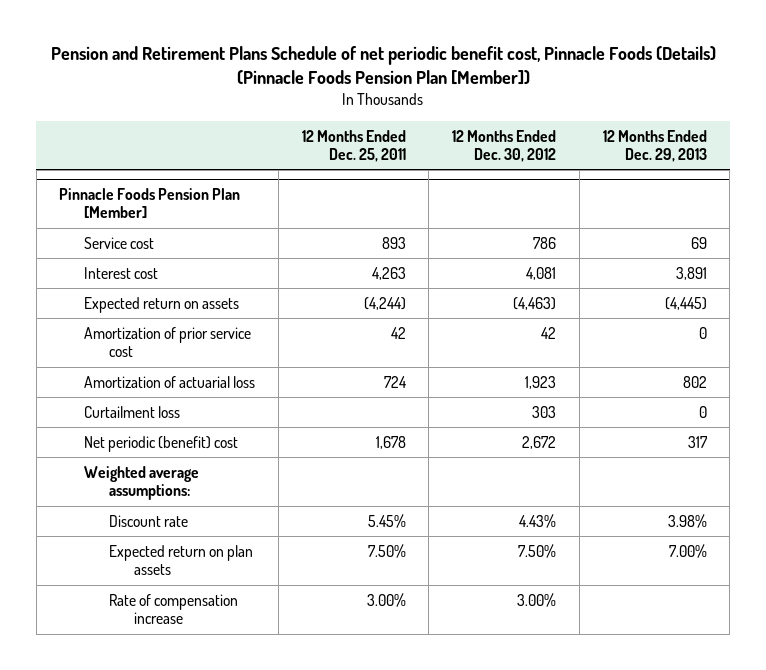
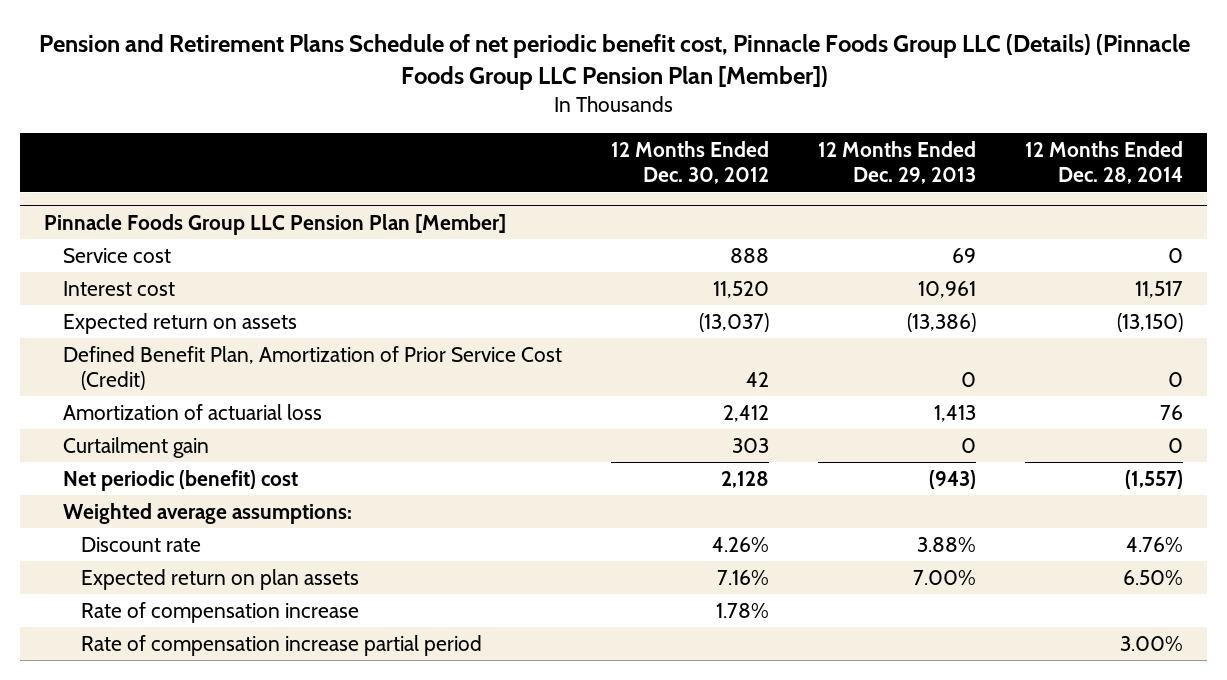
- Pension and Retirement Plans Schedule of net periodic benefit cost, Pinnacle Foods (Details) (Pinnacle Foods Pension Plan [Member])
+ Pension and Retirement Plans Schedule of net periodic benefit cost, Pinnacle Foods Group LLC (Details) (Pinnacle Foods Group LLC Pension Plan [Member])
- | 12 Months Ended Dec. 25, 2011 | 12 Months Ended Dec. 30, 2012 | 12 Months Ended Dec. 29, 2013
+ | 12 Months Ended Dec. 30, 2012 | 12 Months Ended Dec. 29, 2013 | 12 Months Ended Dec. 28, 2014
- Pinnacle Foods Pension Plan [Member]
- Service cost | 893 | 786 | 69
- Interest cost | 4,263 | 4,081 | 3,891
- Expected return on assets | (4,244) | (4,463) | (4,445)
- Amortization of prior service cost | 42 | 42 | 0
- Amortization of actuarial loss | 724 | 1,923 | 802
- Curtailment loss | | 303 | 0
- Net periodic (benefit) cost | 1,678 | 2,672 | 317
+ Pinnacle Foods Group LLC Pension Plan [Member]
+ Service cost | 888 | 69 | 0
+ Interest cost | 11,520 | 10,961 | 11,517
+ Expected return on assets | (13,037) | (13,386) | (13,150)
+ Defined Benefit Plan, Amortization of Prior Service Cost (Credit) | 42 | 0 | 0
+ Amortization of actuarial loss | 2,412 | 1,413 | 76
+ Curtailment gain | 303 | 0 | 0
+ Net periodic (benefit) cost | 2,128 | (943) | (1,557)
- Discount rate | 5.45% | 4.43% | 3.98%
- Expected return on plan assets | 7.50% | 7.50% | 7.00%
- Rate of compensation increase | 3.00% | 3.00% |
+ Discount rate | 4.26% | 3.88% | 4.76%
+ Expected return on plan assets | 7.16% | 7.00% | 6.50%
+ Rate of compensation increase | 1.78% | |
+ Rate of compensation increase partial period | | | 3.00%

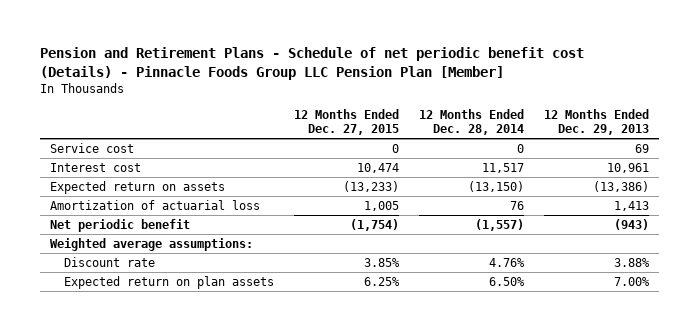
- Pension and Retirement Plans Schedule of net periodic benefit cost, Pinnacle Foods Group LLC (Details) (Pinnacle Foods Group LLC Pension Plan [Member])
+ Pension and Retirement Plans - Schedule of net periodic benefit cost (Details) - Pinnacle Foods Group LLC Pension Plan [Member]
- | 12 Months Ended Dec. 30, 2012 | 12 Months Ended Dec. 29, 2013 | 12 Months Ended Dec. 28, 2014
+ | 12 Months Ended Dec. 27, 2015 | 12 Months Ended Dec. 28, 2014 | 12 Months Ended Dec. 29, 2013
- Pinnacle Foods Group LLC Pension Plan [Member]
- Defined Benefit Plan, Amortization of Prior Service Cost (Credit) | 42 | 0 | 0
- Curtailment gain | 303 | 0 | 0
- Net periodic (benefit) cost | 2,128 | (943) | (1,557)
+ Net periodic benefit | (1,754) | (1,557) | (943)
- Rate of compensation increase | 1.78% | |
- Rate of compensation increase partial period | | | 3.00%

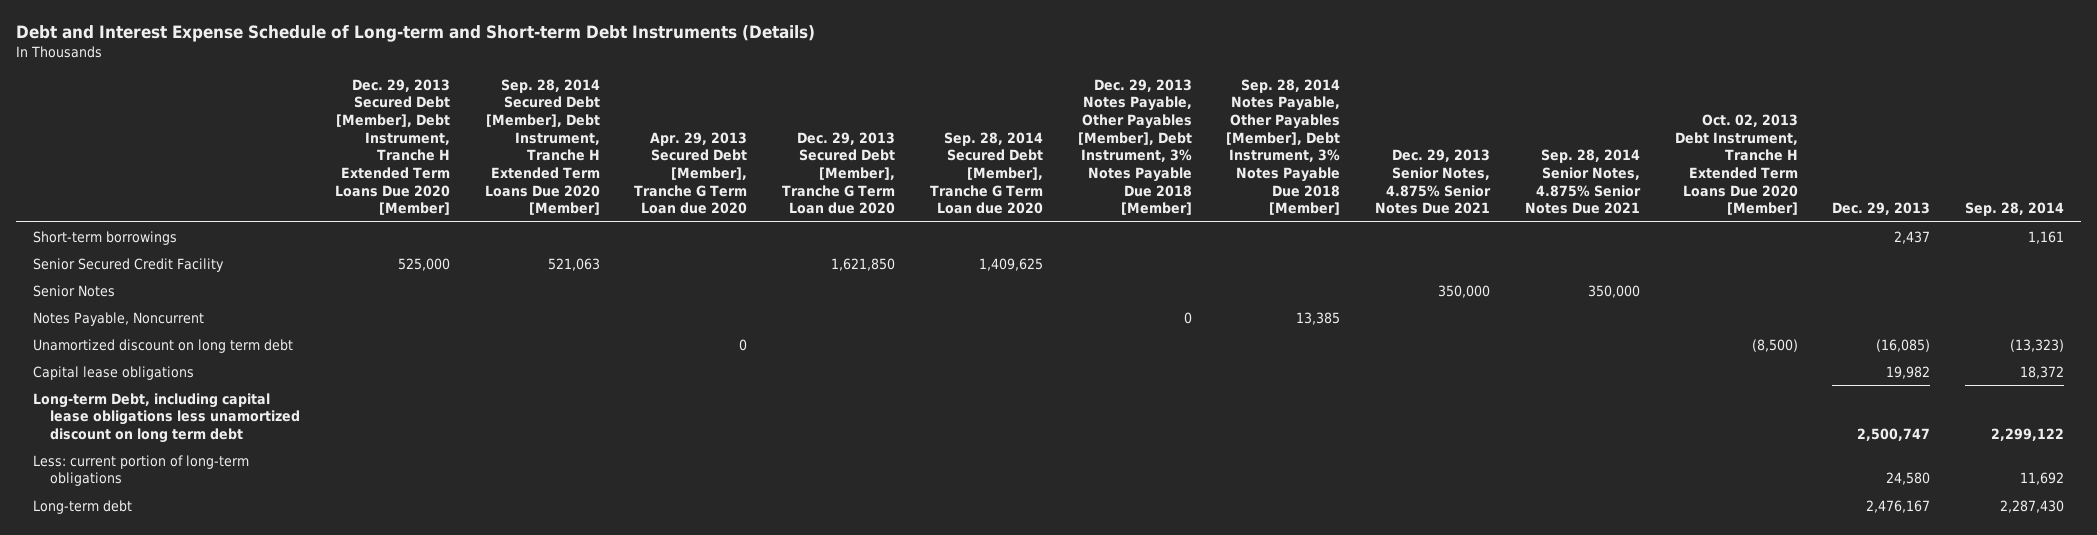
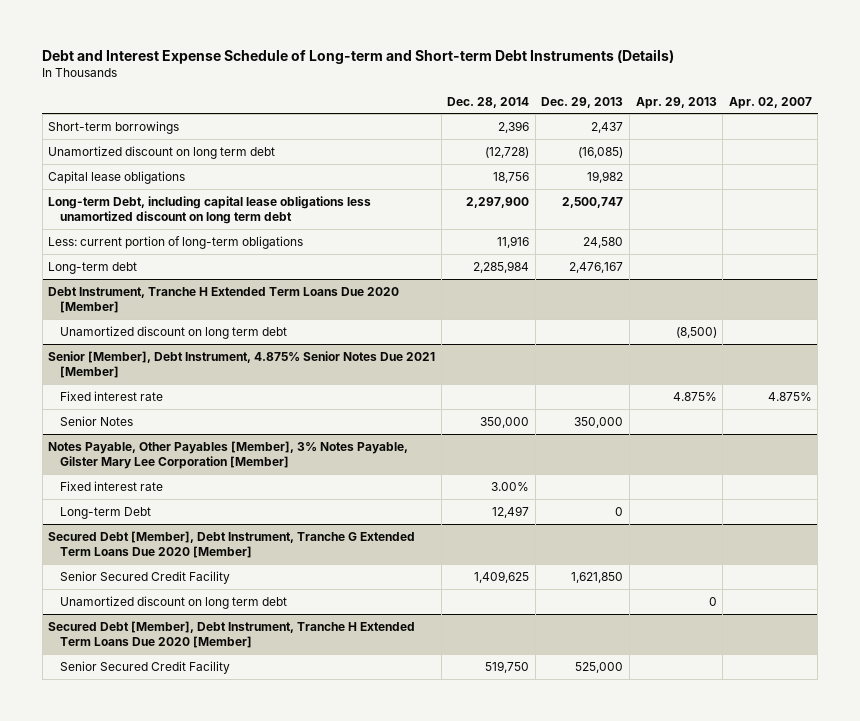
- | Dec. 29, 2013 Secured Debt [Member], Debt Instrument, Tranche H Extended Term Loans Due 2020 [Member] | Sep. 28, 2014 Secured Debt [Member], Debt Instrument, Tranche H Extended Term Loans Due 2020 [Member] | Apr. 29, 2013 Secured Debt [Member], Tranche G Term Loan due 2020 | Dec. 29, 2013 Secured Debt [Member], Tranche G Term Loan due 2020 | Sep. 28, 2014 Secured Debt [Member], Tranche G Term Loan due 2020 | Dec. 29, 2013 Notes Payable, Other Payables [Member], Debt Instrument, 3% Notes Payable Due 2018 [Member] | Sep. 28, 2014 Notes Payable, Other Payables [Member], Debt Instrument, 3% Notes Payable Due 2018 [Member] | Dec. 29, 2013 Senior Notes, 4.875% Senior Notes Due 2021 | Sep. 28, 2014 Senior Notes, 4.875% Senior Notes Due 2021 | Oct. 02, 2013 Debt Instrument, Tranche H Extended Term Loans Due 2020 [Member] | Dec. 29, 2013 | Sep. 28, 2014
+ | Dec. 28, 2014 | Dec. 29, 2013 | Apr. 29, 2013 | Apr. 02, 2007
- Senior Secured Credit Facility | 525,000 | 521,063 | | 1,621,850 | 1,409,625 | | | | | | |
- Senior Notes | | | | | | | | 350,000 | 350,000 | | |
- Notes Payable, Noncurrent | | | | | | 0 | 13,385 | | | | |
+ Debt Instrument, Tranche H Extended Term Loans Due 2020 [Member]
+ Unamortized discount on long term debt | | | (8,500) |
+ Senior [Member], Debt Instrument, 4.875% Senior Notes Due 2021 [Member]
+ Fixed interest rate | | | 4.875% | 4.875%
+ Senior Notes | 350,000 | 350,000 | |
+ Notes Payable, Other Payables [Member], 3% Notes Payable, Gilster Mary Lee Corporation [Member]
+ Fixed interest rate | 3.00% | | |
+ Long-term Debt | 12,497 | 0 | |
+ Secured Debt [Member], Debt Instrument, Tranche G Extended Term Loans Due 2020 [Member]
+ Senior Secured Credit Facility | 1,409,625 | 1,621,850 | |
+ Unamortized discount on long term debt | | | 0 |
+ Secured Debt [Member], Debt Instrument, Tranche H Extended Term Loans Due 2020 [Member]
+ Senior Secured Credit Facility | 519,750 | 525,000 | |

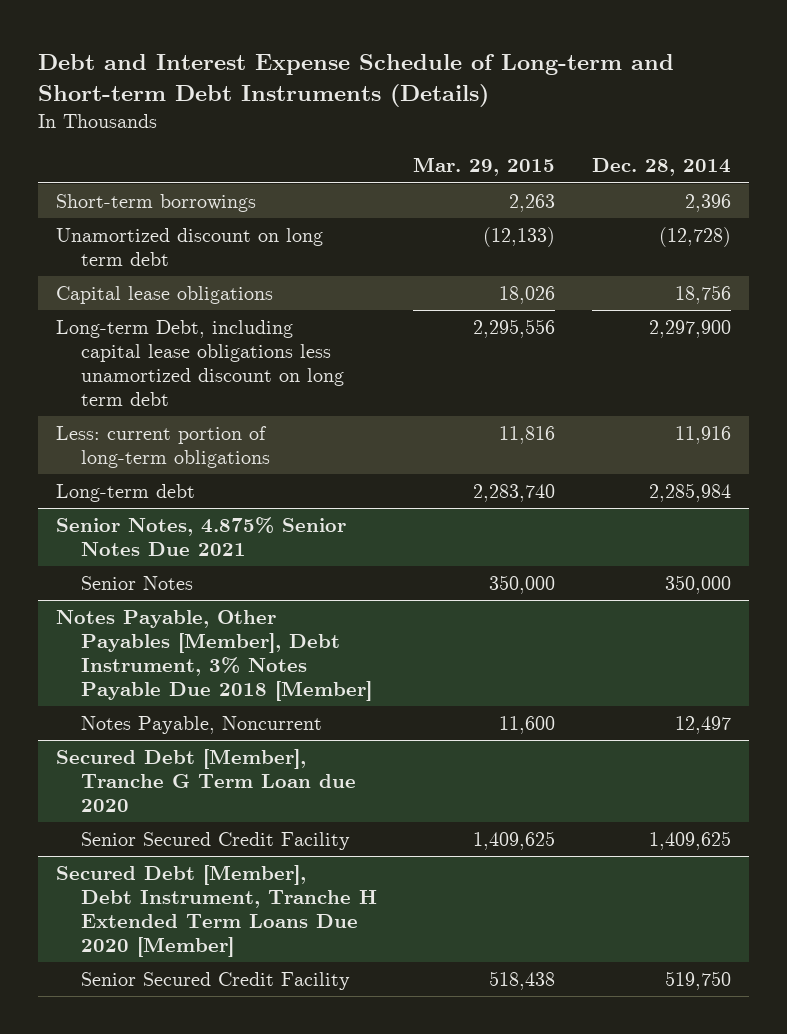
- | Dec. 28, 2014 | Dec. 29, 2013 | Apr. 29, 2013 | Apr. 02, 2007
+ | Mar. 29, 2015 | Dec. 28, 2014
- Debt Instrument, Tranche H Extended Term Loans Due 2020 [Member]
- Unamortized discount on long term debt | | | (8,500) |
- Senior [Member], Debt Instrument, 4.875% Senior Notes Due 2021 [Member]
- Fixed interest rate | | | 4.875% | 4.875%
+ Senior Notes, 4.875% Senior Notes Due 2021
- Notes Payable, Other Payables [Member], 3% Notes Payable, Gilster Mary Lee Corporation [Member]
- Fixed interest rate | 3.00% | | |
- Long-term Debt | 12,497 | 0 | |
- Secured Debt [Member], Debt Instrument, Tranche G Extended Term Loans Due 2020 [Member]
+ Notes Payable, Other Payables [Member], Debt Instrument, 3% Notes Payable Due 2018 [Member]
+ Notes Payable, Noncurrent | 11,600 | 12,497
+ Secured Debt [Member], Tranche G Term Loan due 2020
- Unamortized discount on long term debt | | | 0 |

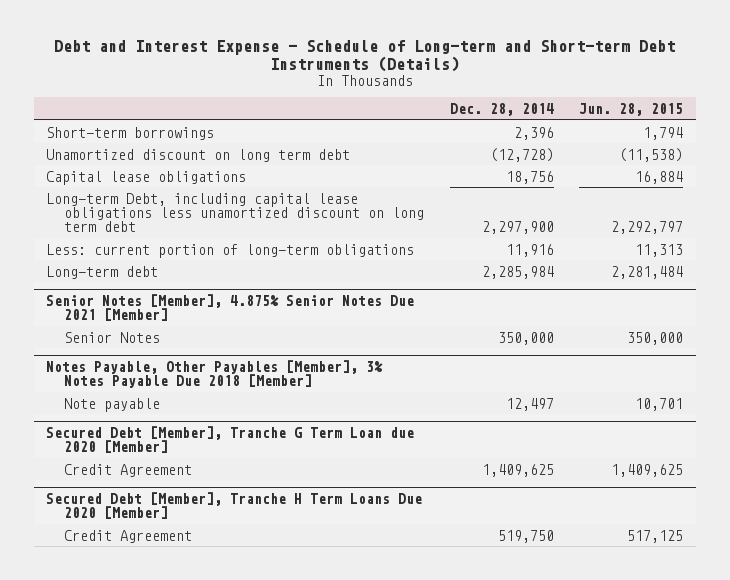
- Debt and Interest Expense Schedule of Long-term and Short-term Debt Instruments (Details)
+ Debt and Interest Expense - Schedule of Long-term and Short-term Debt Instruments (Details)
- | Mar. 29, 2015 | Dec. 28, 2014
+ | Dec. 28, 2014 | Jun. 28, 2015
- Senior Notes, 4.875% Senior Notes Due 2021
+ Senior Notes [Member], 4.875% Senior Notes Due 2021 [Member]
- Notes Payable, Other Payables [Member], Debt Instrument, 3% Notes Payable Due 2018 [Member]
- Notes Payable, Noncurrent | 11,600 | 12,497
- Secured Debt [Member], Tranche G Term Loan due 2020
- Senior Secured Credit Facility | 1,409,625 | 1,409,625
- Secured Debt [Member], Debt Instrument, Tranche H Extended Term Loans Due 2020 [Member]
- Senior Secured Credit Facility | 518,438 | 519,750
+ Notes Payable, Other Payables [Member], 3% Notes Payable Due 2018 [Member]
+ Note payable | 12,497 | 10,701
+ Secured Debt [Member], Tranche G Term Loan due 2020 [Member]
+ Credit Agreement | 1,409,625 | 1,409,625
+ Secured Debt [Member], Tranche H Term Loans Due 2020 [Member]
+ Credit Agreement | 519,750 | 517,125

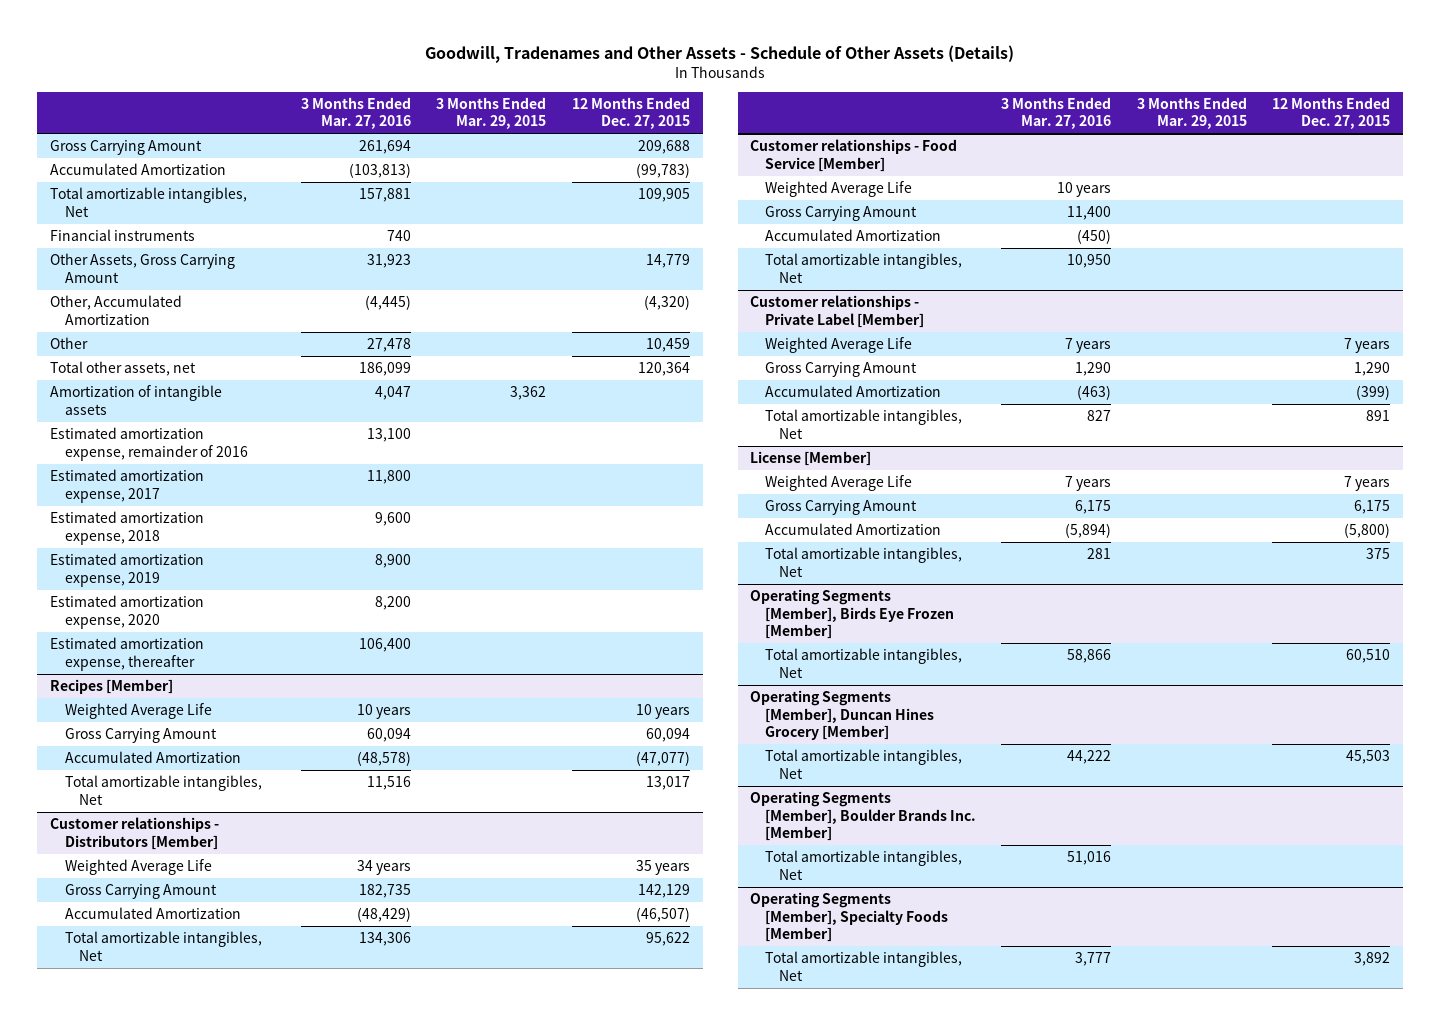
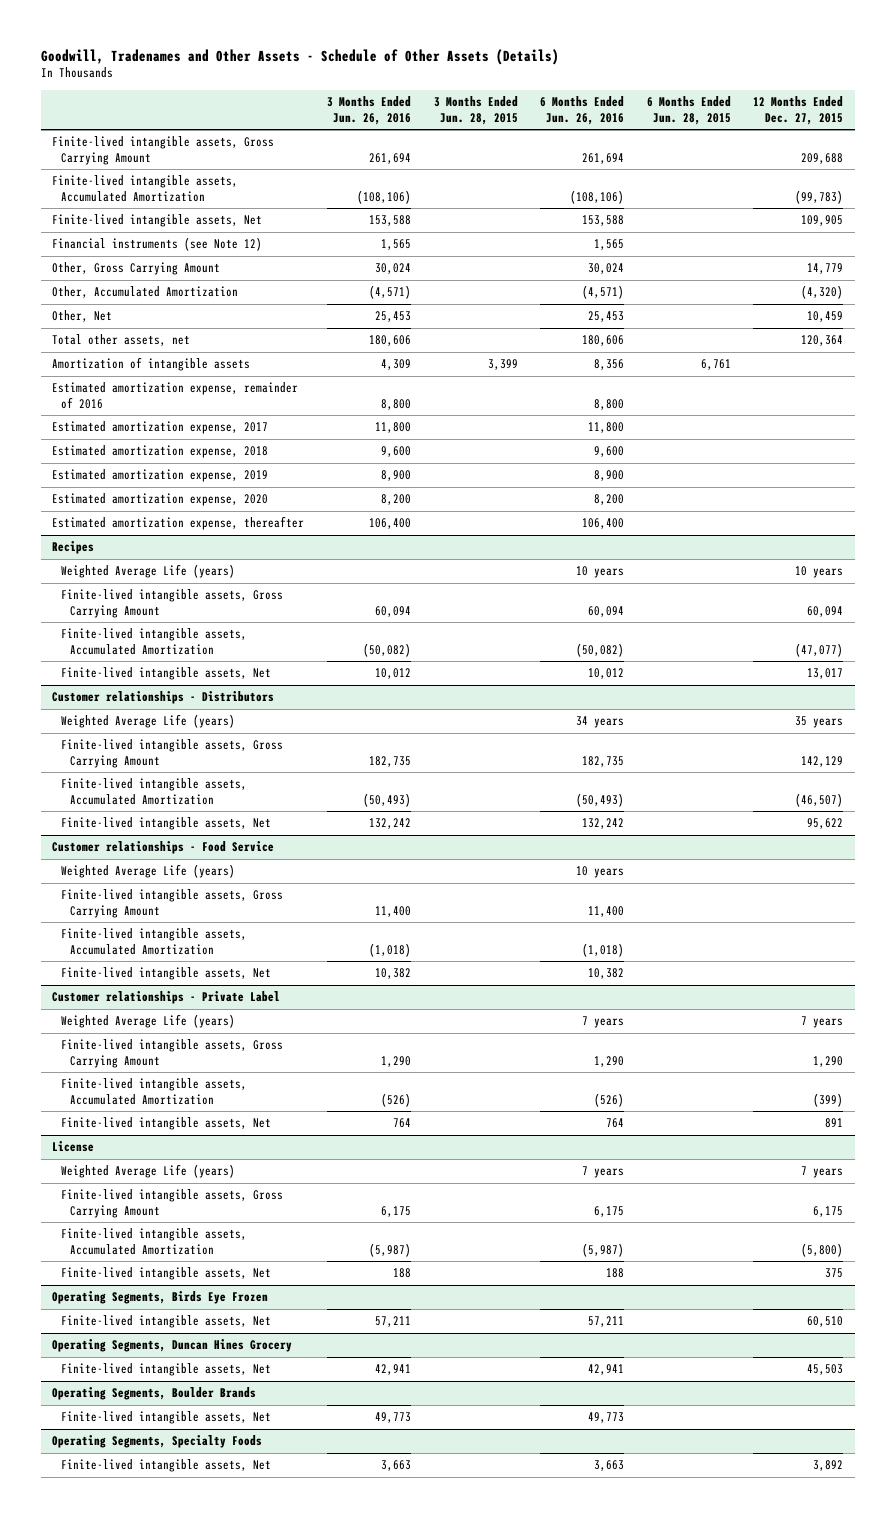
- | 3 Months Ended Mar. 27, 2016 | 3 Months Ended Mar. 29, 2015 | 12 Months Ended Dec. 27, 2015
+ | 3 Months Ended Jun. 26, 2016 | 3 Months Ended Jun. 28, 2015 | 6 Months Ended Jun. 26, 2016 | 6 Months Ended Jun. 28, 2015 | 12 Months Ended Dec. 27, 2015
- Gross Carrying Amount | 261,694 | | 209,688
- Accumulated Amortization | (103,813) | | (99,783)
- Total amortizable intangibles, Net | 157,881 | | 109,905
- Financial instruments | 740 | |
- Other Assets, Gross Carrying Amount | 31,923 | | 14,779
+ Finite-lived intangible assets, Gross Carrying Amount | 261,694 | | 261,694 | | 209,688
+ Finite-lived intangible assets, Accumulated Amortization | (108,106) | | (108,106) | | (99,783)
+ Finite-lived intangible assets, Net | 153,588 | | 153,588 | | 109,905
+ Financial instruments (see Note 12) | 1,565 | | 1,565 | |
+ Other, Gross Carrying Amount | 30,024 | | 30,024 | | 14,779
- Other | 27,478 | | 10,459
+ Other, Net | 25,453 | | 25,453 | | 10,459
- Recipes [Member]
- Weighted Average Life | 10 years | | 10 years
- Gross Carrying Amount | 60,094 | | 60,094
- Accumulated Amortization | (48,578) | | (47,077)
- Total amortizable intangibles, Net | 11,516 | | 13,017
- Customer relationships - Distributors [Member]
- Weighted Average Life | 34 years | | 35 years
- Gross Carrying Amount | 182,735 | | 142,129
- Accumulated Amortization | (48,429) | | (46,507)
- Total amortizable intangibles, Net | 134,306 | | 95,622
- Customer relationships - Food Service [Member]
- Weighted Average Life | 10 years | |
- Gross Carrying Amount | 11,400 | |
- Accumulated Amortization | (450) | |
- Total amortizable intangibles, Net | 10,950 | |
- Customer relationships - Private Label [Member]
- Weighted Average Life | 7 years | | 7 years
- Gross Carrying Amount | 1,290 | | 1,290
- Accumulated Amortization | (463) | | (399)
- Total amortizable intangibles, Net | 827 | | 891
- License [Member]
- Weighted Average Life | 7 years | | 7 years
- Gross Carrying Amount | 6,175 | | 6,175
- Accumulated Amortization | (5,894) | | (5,800)
- Total amortizable intangibles, Net | 281 | | 375
- Operating Segments [Member], Birds Eye Frozen [Member]
- Total amortizable intangibles, Net | 58,866 | | 60,510
- Operating Segments [Member], Duncan Hines Grocery [Member]
- Total amortizable intangibles, Net | 44,222 | | 45,503
- Operating Segments [Member], Boulder Brands Inc. [Member]
- Total amortizable intangibles, Net | 51,016 | |
- Operating Segments [Member], Specialty Foods [Member]
- Total amortizable intangibles, Net | 3,777 | | 3,892
+ Recipes
+ Weighted Average Life (years) | | | 10 years | | 10 years
+ Finite-lived intangible assets, Gross Carrying Amount | 60,094 | | 60,094 | | 60,094
+ Finite-lived intangible assets, Accumulated Amortization | (50,082) | | (50,082) | | (47,077)
+ Finite-lived intangible assets, Net | 10,012 | | 10,012 | | 13,017
+ Customer relationships - Distributors
+ Weighted Average Life (years) | | | 34 years | | 35 years
+ Finite-lived intangible assets, Gross Carrying Amount | 182,735 | | 182,735 | | 142,129
+ Finite-lived intangible assets, Accumulated Amortization | (50,493) | | (50,493) | | (46,507)
+ Finite-lived intangible assets, Net | 132,242 | | 132,242 | | 95,622
+ Customer relationships - Food Service
+ Weighted Average Life (years) | | | 10 years | |
+ Finite-lived intangible assets, Gross Carrying Amount | 11,400 | | 11,400 | |
+ Finite-lived intangible assets, Accumulated Amortization | (1,018) | | (1,018) | |
+ Finite-lived intangible assets, Net | 10,382 | | 10,382 | |
+ Customer relationships - Private Label
+ Weighted Average Life (years) | | | 7 years | | 7 years
+ Finite-lived intangible assets, Gross Carrying Amount | 1,290 | | 1,290 | | 1,290
+ Finite-lived intangible assets, Accumulated Amortization | (526) | | (526) | | (399)
+ Finite-lived intangible assets, Net | 764 | | 764 | | 891
+ License
+ Weighted Average Life (years) | | | 7 years | | 7 years
+ Finite-lived intangible assets, Gross Carrying Amount | 6,175 | | 6,175 | | 6,175
+ Finite-lived intangible assets, Accumulated Amortization | (5,987) | | (5,987) | | (5,800)
+ Finite-lived intangible assets, Net | 188 | | 188 | | 375
+ Operating Segments, Birds Eye Frozen
+ Finite-lived intangible assets, Net | 57,211 | | 57,211 | | 60,510
+ Operating Segments, Duncan Hines Grocery
+ Finite-lived intangible assets, Net | 42,941 | | 42,941 | | 45,503
+ Operating Segments, Boulder Brands
+ Finite-lived intangible assets, Net | 49,773 | | 49,773 | |
+ Operating Segments, Specialty Foods
+ Finite-lived intangible assets, Net | 3,663 | | 3,663 | | 3,892

